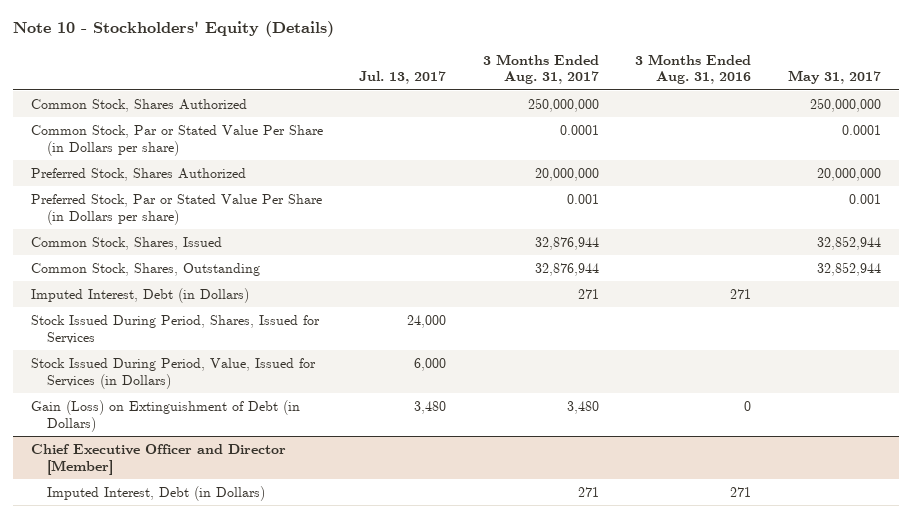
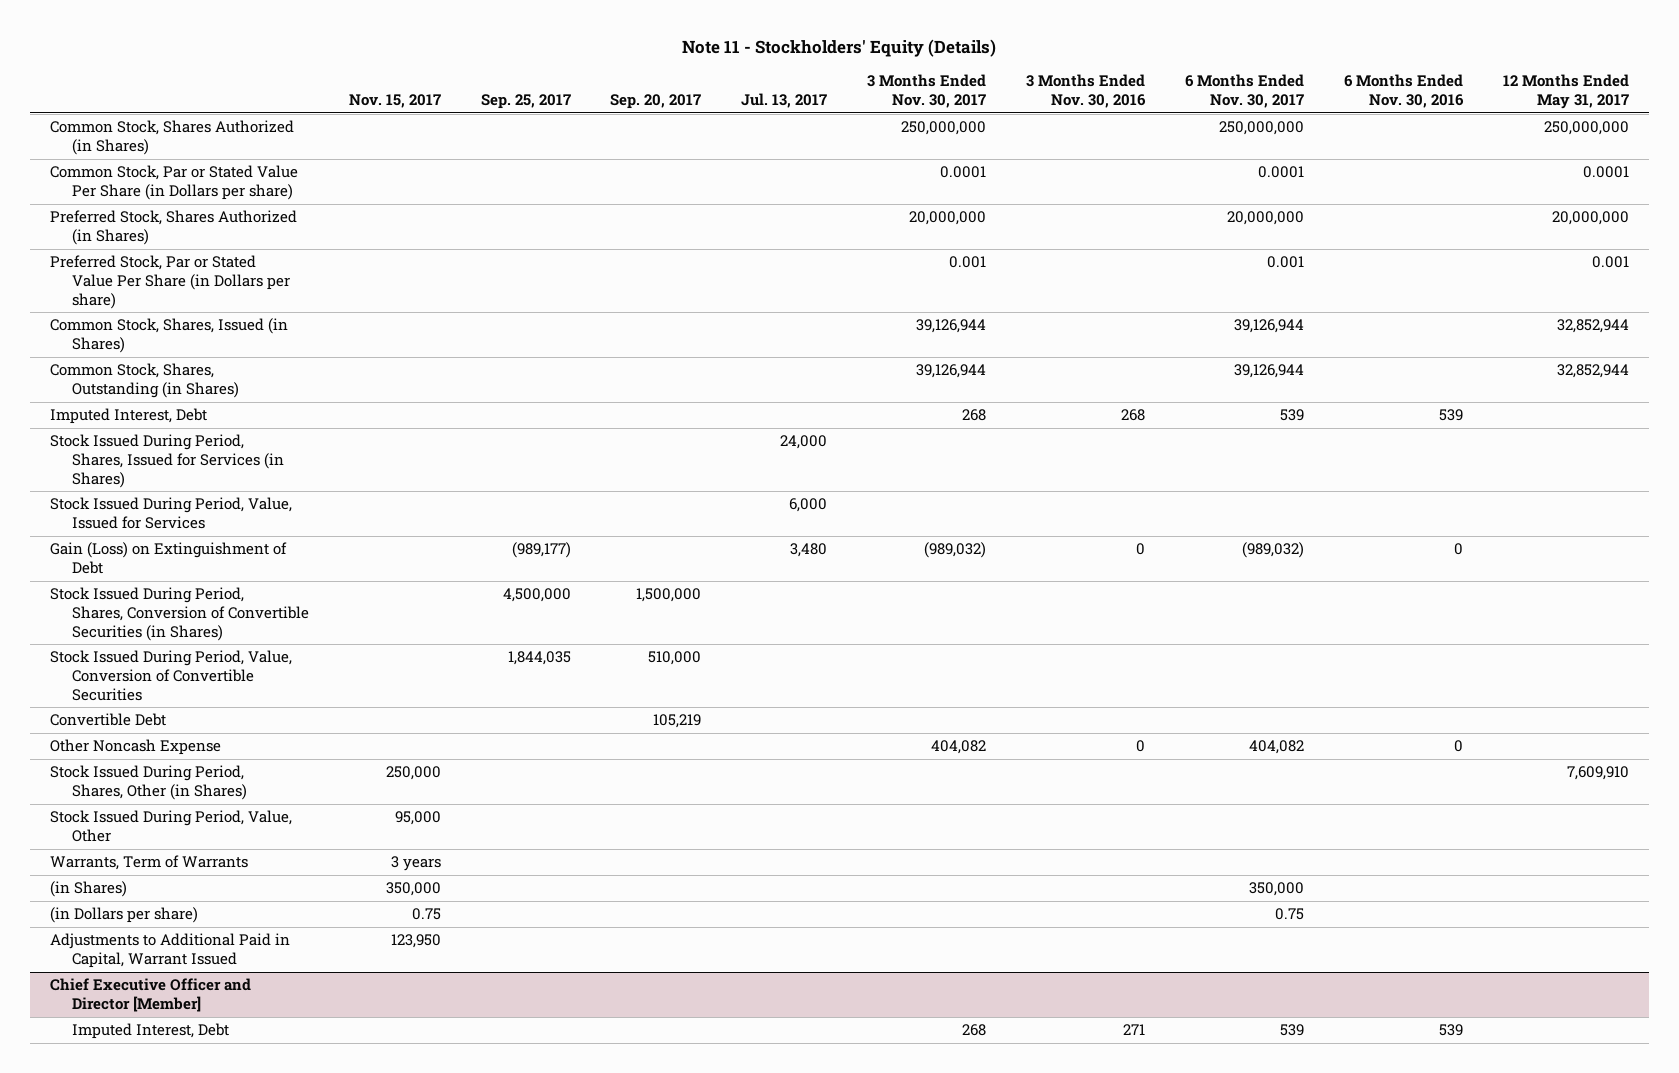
- Note 10 - Stockholders' Equity (Details)
+ Note 11 - Stockholders' Equity (Details)
- | Jul. 13, 2017 | 3 Months Ended Aug. 31, 2017 | 3 Months Ended Aug. 31, 2016 | May 31, 2017
+ | Nov. 15, 2017 | Sep. 25, 2017 | Sep. 20, 2017 | Jul. 13, 2017 | 3 Months Ended Nov. 30, 2017 | 3 Months Ended Nov. 30, 2016 | 6 Months Ended Nov. 30, 2017 | 6 Months Ended Nov. 30, 2016 | 12 Months Ended May 31, 2017
- Common Stock, Shares Authorized | | 250,000,000 | | 250,000,000
+ Common Stock, Shares Authorized (in Shares) | | | | | 250,000,000 | | 250,000,000 | | 250,000,000
- Preferred Stock, Shares Authorized | | 20,000,000 | | 20,000,000
+ Preferred Stock, Shares Authorized (in Shares) | | | | | 20,000,000 | | 20,000,000 | | 20,000,000
- Common Stock, Shares, Issued | | 32,876,944 | | 32,852,944
- Common Stock, Shares, Outstanding | | 32,876,944 | | 32,852,944
- Imputed Interest, Debt (in Dollars) | | 271 | 271 |
- Stock Issued During Period, Shares, Issued for Services | 24,000 | | |
- Stock Issued During Period, Value, Issued for Services (in Dollars) | 6,000 | | |
- Gain (Loss) on Extinguishment of Debt (in Dollars) | 3,480 | 3,480 | 0 |
+ Common Stock, Shares, Issued (in Shares) | | | | | 39,126,944 | | 39,126,944 | | 32,852,944
+ Common Stock, Shares, Outstanding (in Shares) | | | | | 39,126,944 | | 39,126,944 | | 32,852,944
+ Imputed Interest, Debt | | | | | 268 | 268 | 539 | 539 |
+ Stock Issued During Period, Shares, Issued for Services (in Shares) | | | | 24,000 | | | | |
+ Stock Issued During Period, Value, Issued for Services | | | | 6,000 | | | | |
+ Gain (Loss) on Extinguishment of Debt | | (989,177) | | 3,480 | (989,032) | 0 | (989,032) | 0 |
+ Stock Issued During Period, Shares, Conversion of Convertible Securities (in Shares) | | 4,500,000 | 1,500,000 | | | | | |
+ Stock Issued During Period, Value, Conversion of Convertible Securities | | 1,844,035 | 510,000 | | | | | |
+ Convertible Debt | | | 105,219 | | | | | |
+ Other Noncash Expense | | | | | 404,082 | 0 | 404,082 | 0 |
+ Stock Issued During Period, Shares, Other (in Shares) | 250,000 | | | | | | | | 7,609,910
+ Stock Issued During Period, Value, Other | 95,000 | | | | | | | |
+ Warrants, Term of Warrants | 3 years | | | | | | | |
+ (in Shares) | 350,000 | | | | | | 350,000 | |
+ (in Dollars per share) | 0.75 | | | | | | 0.75 | |
+ Adjustments to Additional Paid in Capital, Warrant Issued | 123,950 | | | | | | | |
@ Chief Executive Officer and Director [Member]
- Imputed Interest, Debt (in Dollars) | | 271 | 271 |
+ Imputed Interest, Debt | | | | | 268 | 271 | 539 | 539 |

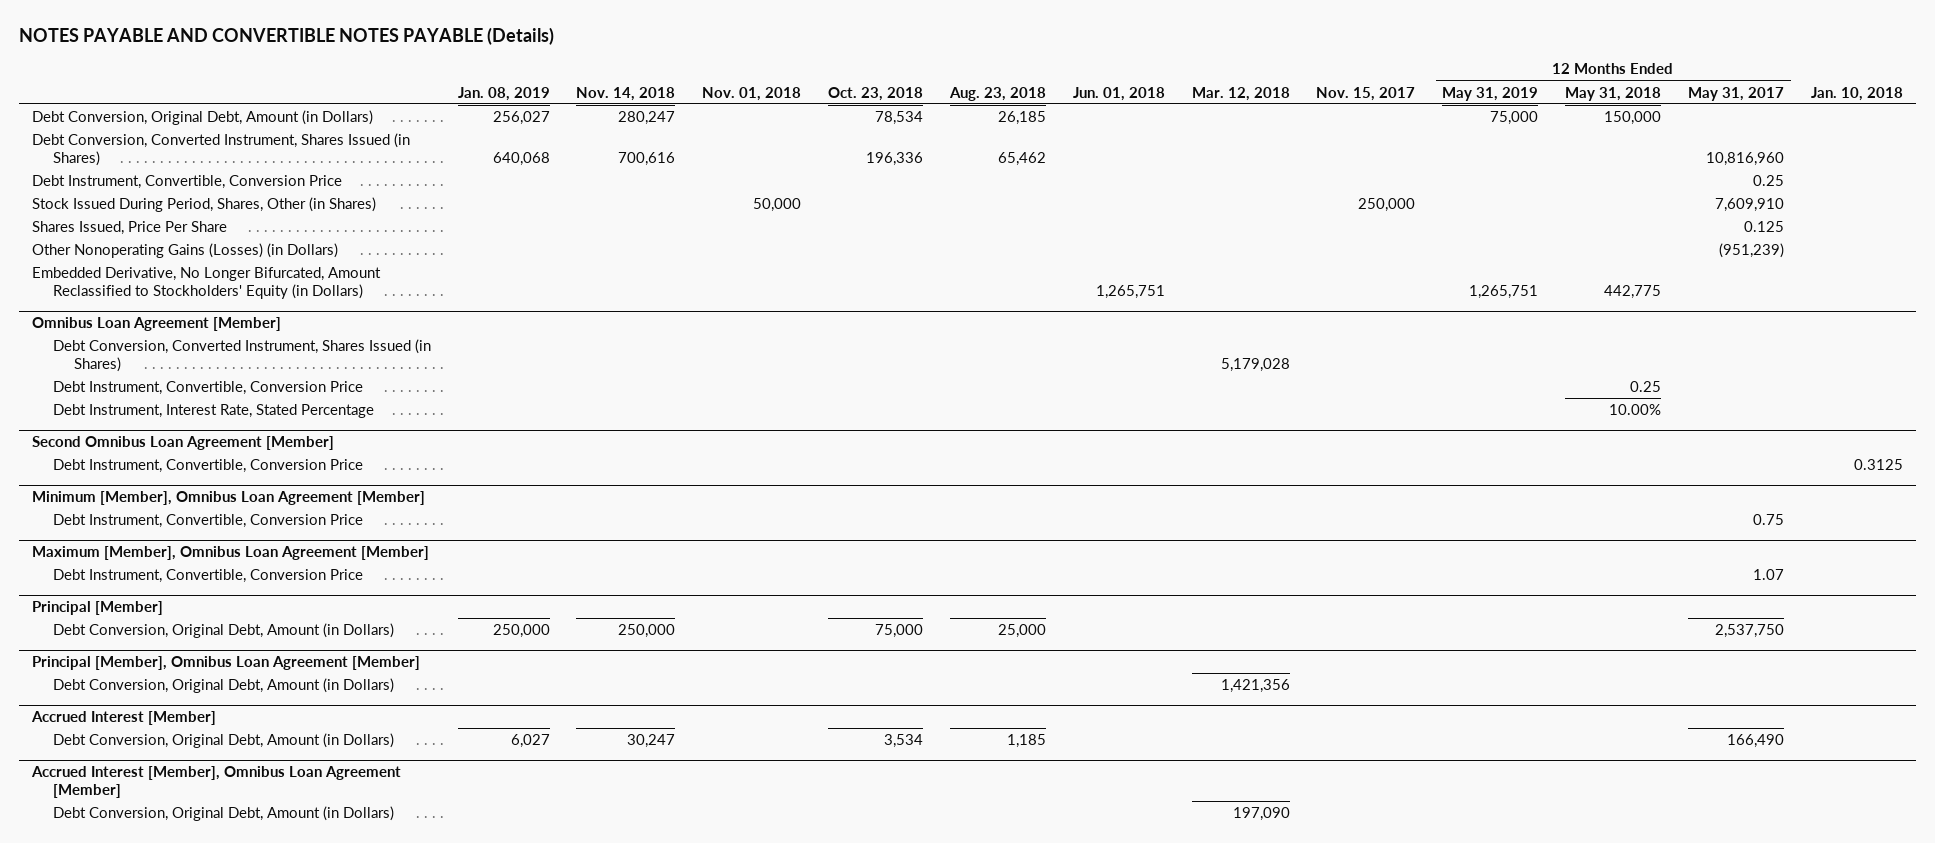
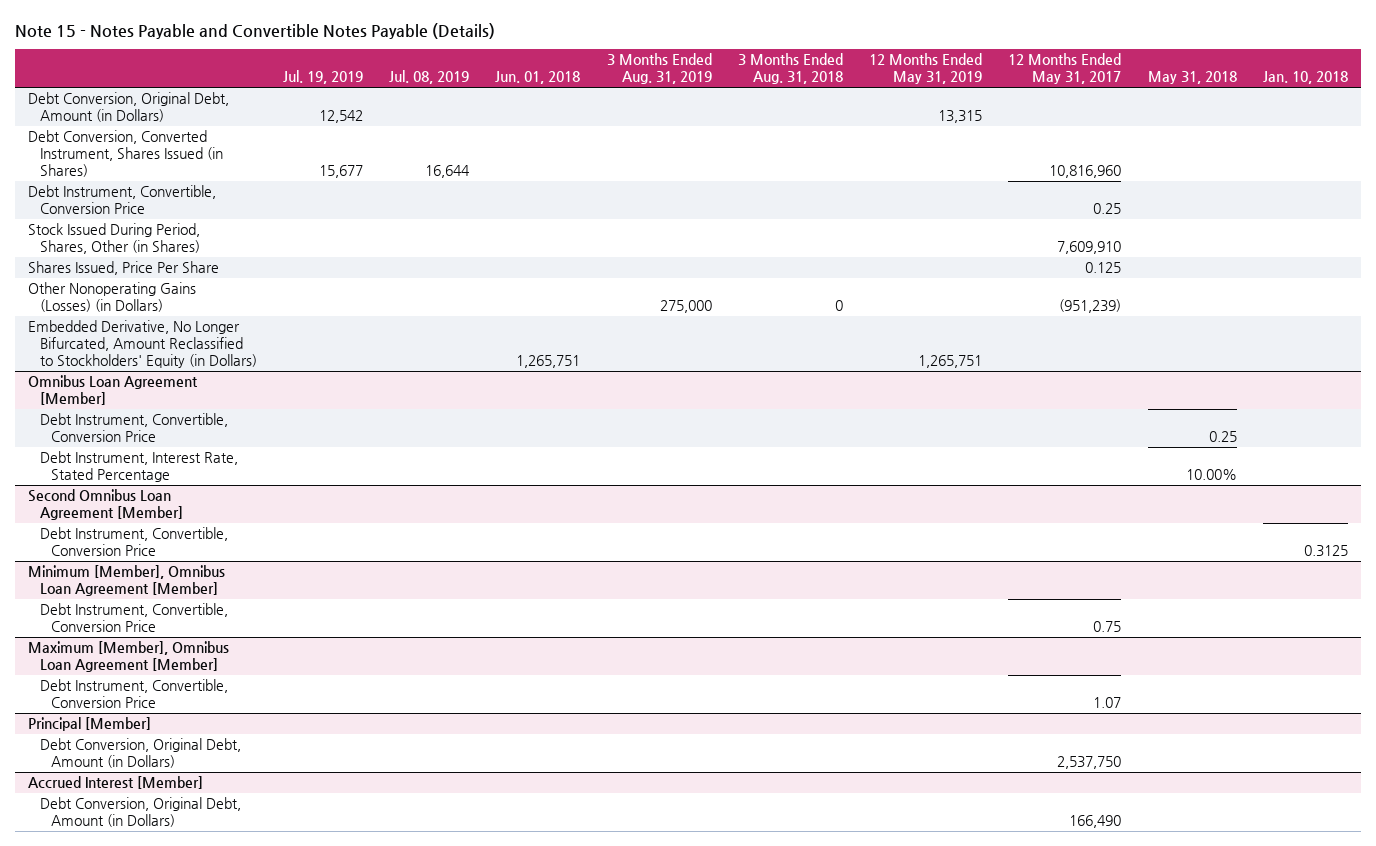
- NOTES PAYABLE AND CONVERTIBLE NOTES PAYABLE (Details)
+ Note 15 - Notes Payable and Convertible Notes Payable (Details)
- | Jan. 08, 2019 | Nov. 14, 2018 | Nov. 01, 2018 | Oct. 23, 2018 | Aug. 23, 2018 | Jun. 01, 2018 | Mar. 12, 2018 | Nov. 15, 2017 | 12 Months Ended May 31, 2019 | 12 Months Ended May 31, 2018 | 12 Months Ended May 31, 2017 | Jan. 10, 2018
+ | Jul. 19, 2019 | Jul. 08, 2019 | Jun. 01, 2018 | 3 Months Ended Aug. 31, 2019 | 3 Months Ended Aug. 31, 2018 | 12 Months Ended May 31, 2019 | 12 Months Ended May 31, 2017 | May 31, 2018 | Jan. 10, 2018
- Debt Conversion, Original Debt, Amount (in Dollars) | 256,027 | 280,247 | | 78,534 | 26,185 | | | | 75,000 | 150,000 | |
+ Debt Conversion, Original Debt, Amount (in Dollars) | 12,542 | | | | | 13,315 | | |
@ Omnibus Loan Agreement [Member]
- Debt Conversion, Converted Instrument, Shares Issued (in Shares) | | | | | | | 5,179,028 | | | | |
- Principal [Member], Omnibus Loan Agreement [Member]
- Debt Conversion, Original Debt, Amount (in Dollars) | | | | | | | 1,421,356 | | | | |
- Accrued Interest [Member], Omnibus Loan Agreement [Member]
- Debt Conversion, Original Debt, Amount (in Dollars) | | | | | | | 197,090 | | | | |

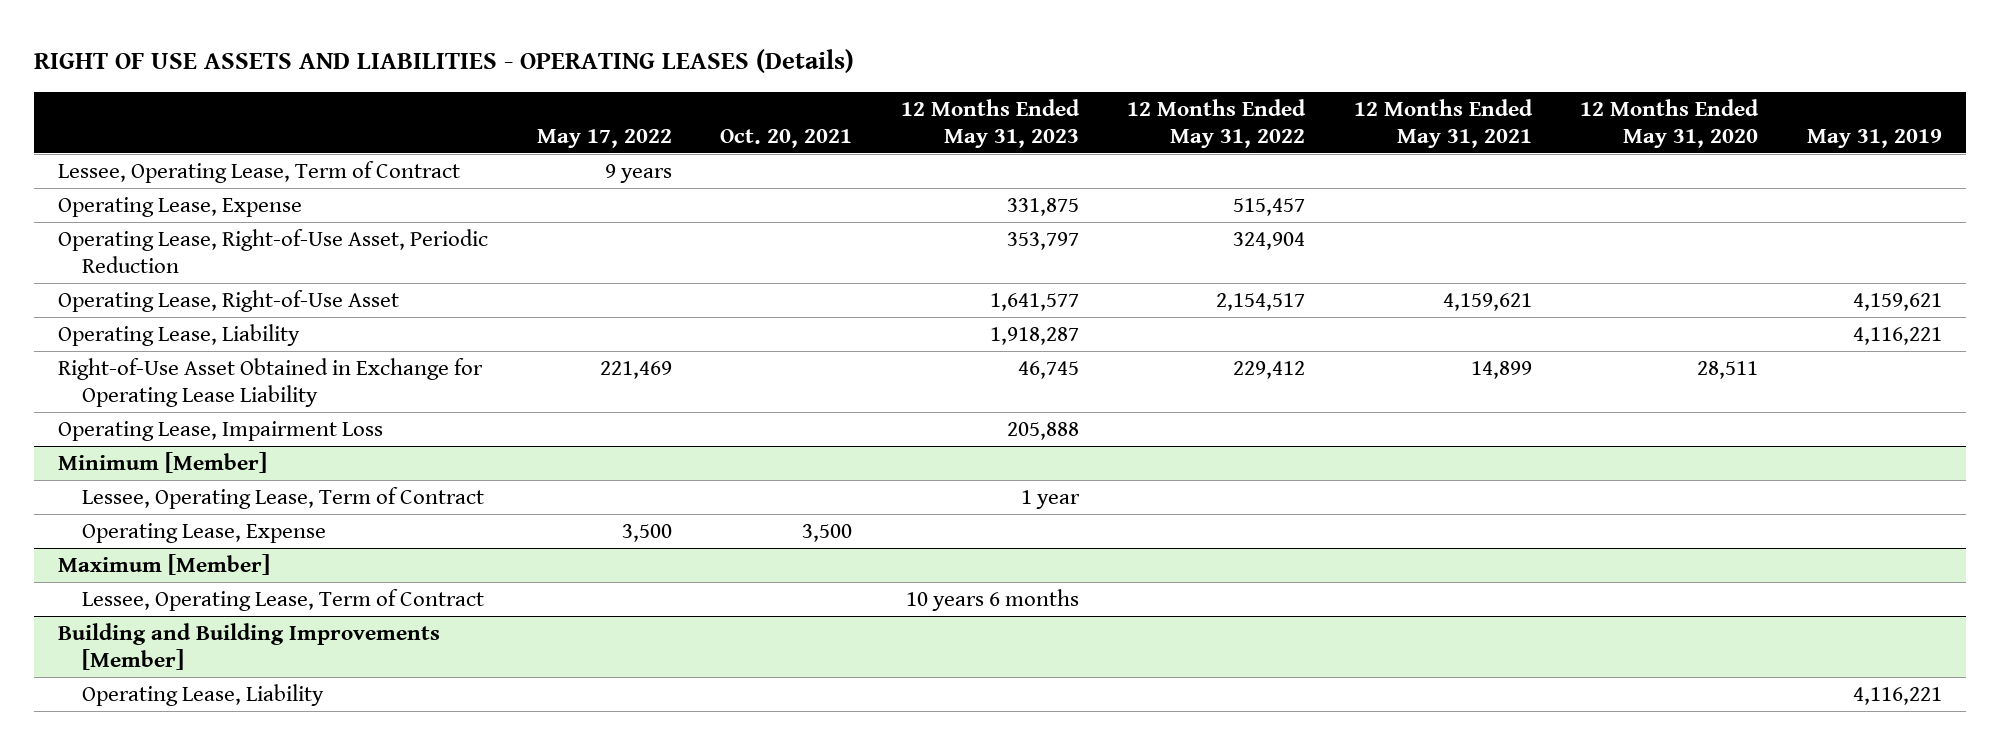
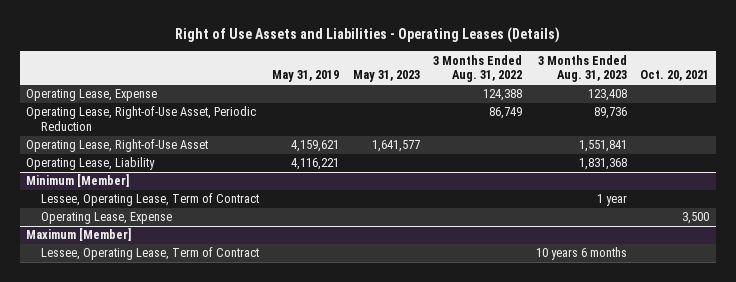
- RIGHT OF USE ASSETS AND LIABILITIES - OPERATING LEASES (Details)
+ Right of Use Assets and Liabilities - Operating Leases (Details)
- | May 17, 2022 | Oct. 20, 2021 | 12 Months Ended May 31, 2023 | 12 Months Ended May 31, 2022 | 12 Months Ended May 31, 2021 | 12 Months Ended May 31, 2020 | May 31, 2019
+ | May 31, 2019 | May 31, 2023 | 3 Months Ended Aug. 31, 2022 | 3 Months Ended Aug. 31, 2023 | Oct. 20, 2021
- Lessee, Operating Lease, Term of Contract | 9 years | | | | | |
- Right-of-Use Asset Obtained in Exchange for Operating Lease Liability | 221,469 | | 46,745 | 229,412 | 14,899 | 28,511 |
- Operating Lease, Impairment Loss | | | 205,888 | | | |
- Building and Building Improvements [Member]
- Operating Lease, Liability | | | | | | | 4,116,221

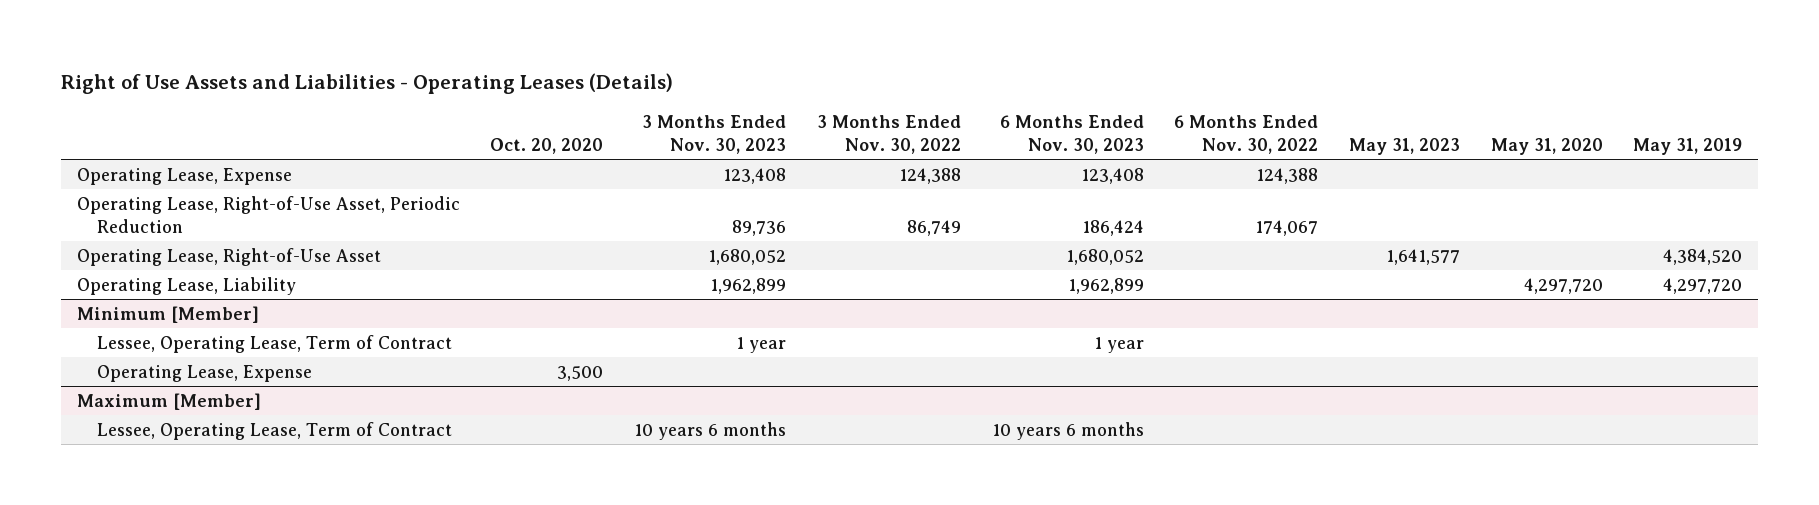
- | May 31, 2019 | May 31, 2023 | 3 Months Ended Aug. 31, 2022 | 3 Months Ended Aug. 31, 2023 | Oct. 20, 2021
+ | Oct. 20, 2020 | 3 Months Ended Nov. 30, 2023 | 3 Months Ended Nov. 30, 2022 | 6 Months Ended Nov. 30, 2023 | 6 Months Ended Nov. 30, 2022 | May 31, 2023 | May 31, 2020 | May 31, 2019
- Operating Lease, Right-of-Use Asset | 4,159,621 | 1,641,577 | | 1,551,841 |
- Operating Lease, Liability | 4,116,221 | | | 1,831,368 |
+ Operating Lease, Right-of-Use Asset | | 1,680,052 | | 1,680,052 | | 1,641,577 | | 4,384,520
+ Operating Lease, Liability | | 1,962,899 | | 1,962,899 | | | 4,297,720 | 4,297,720

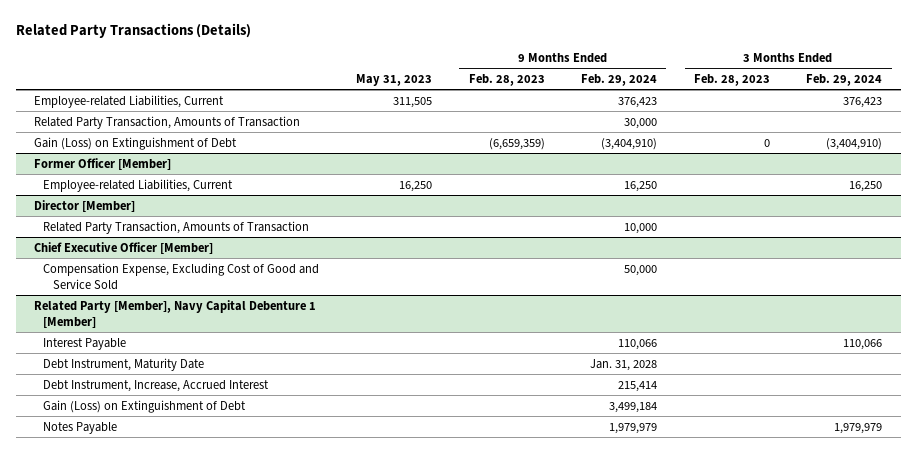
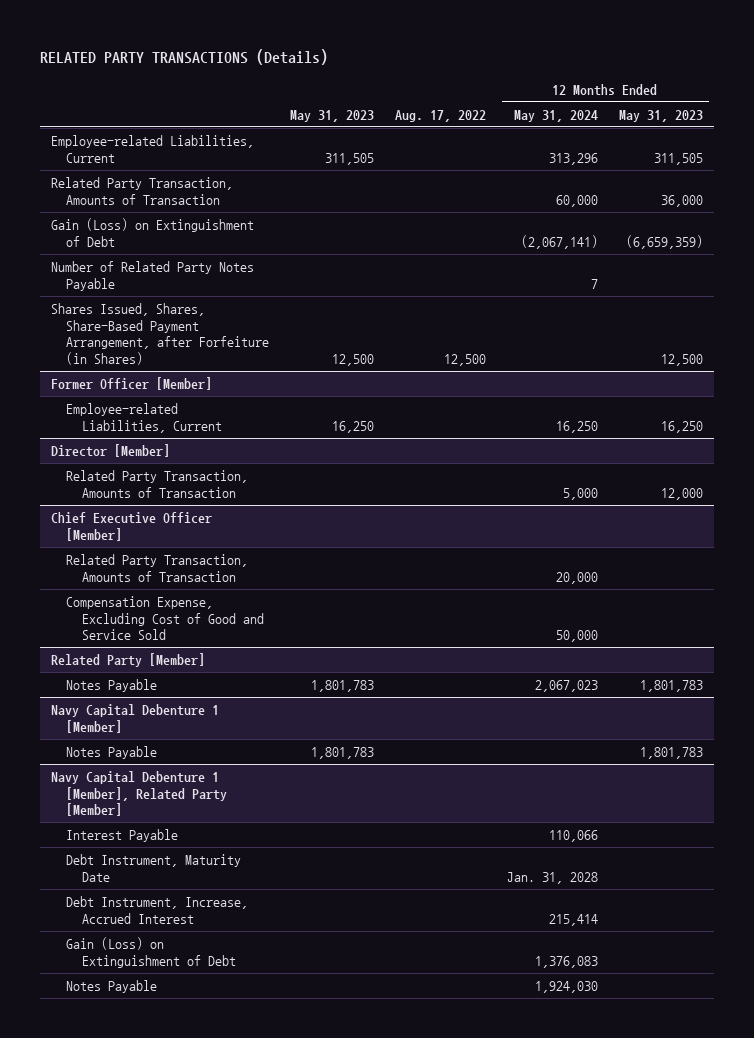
- Related Party Transactions (Details)
+ RELATED PARTY TRANSACTIONS (Details)
- | May 31, 2023 | 9 Months Ended Feb. 28, 2023 | 9 Months Ended Feb. 29, 2024 | 3 Months Ended Feb. 28, 2023 | 3 Months Ended Feb. 29, 2024
+ | May 31, 2023 | Aug. 17, 2022 | 12 Months Ended May 31, 2024 | 12 Months Ended May 31, 2023
+ Number of Related Party Notes Payable | | | 7 |
+ Shares Issued, Shares, Share-Based Payment Arrangement, after Forfeiture (in Shares) | 12,500 | 12,500 | | 12,500
@ Chief Executive Officer [Member]
+ Related Party Transaction, Amounts of Transaction | | | 20,000 |
- Related Party [Member], Navy Capital Debenture 1 [Member]
+ Related Party [Member]
+ Notes Payable | 1,801,783 | | 2,067,023 | 1,801,783
+ Navy Capital Debenture 1 [Member]
+ Notes Payable | 1,801,783 | | | 1,801,783
+ Navy Capital Debenture 1 [Member], Related Party [Member]

